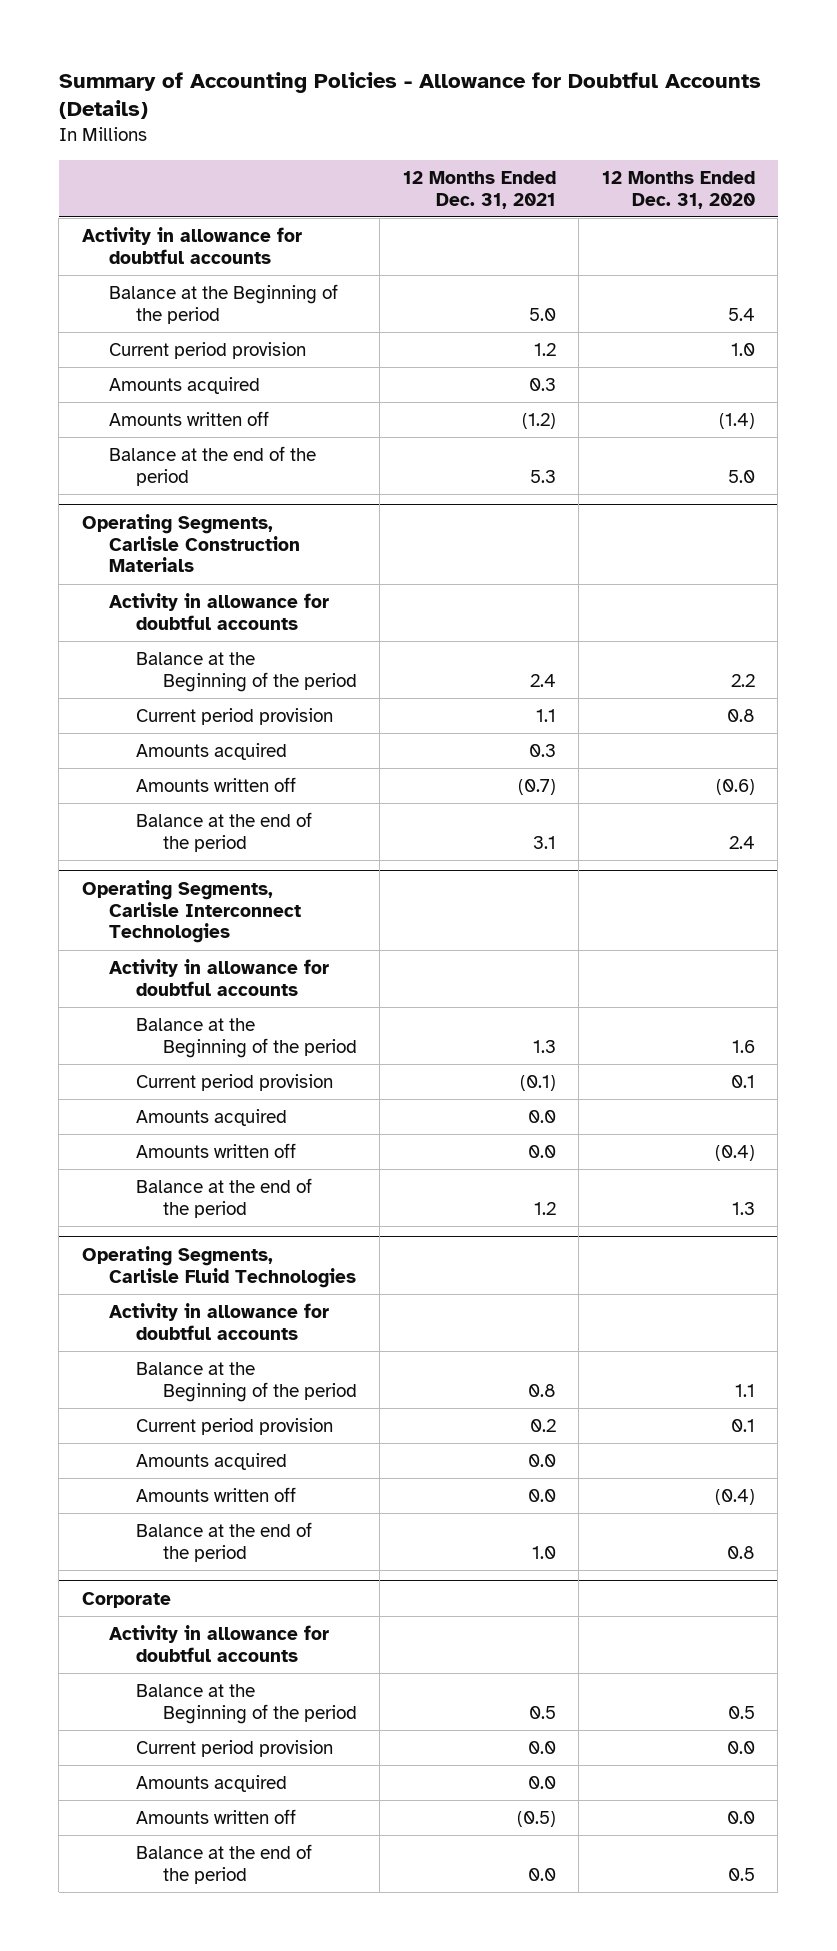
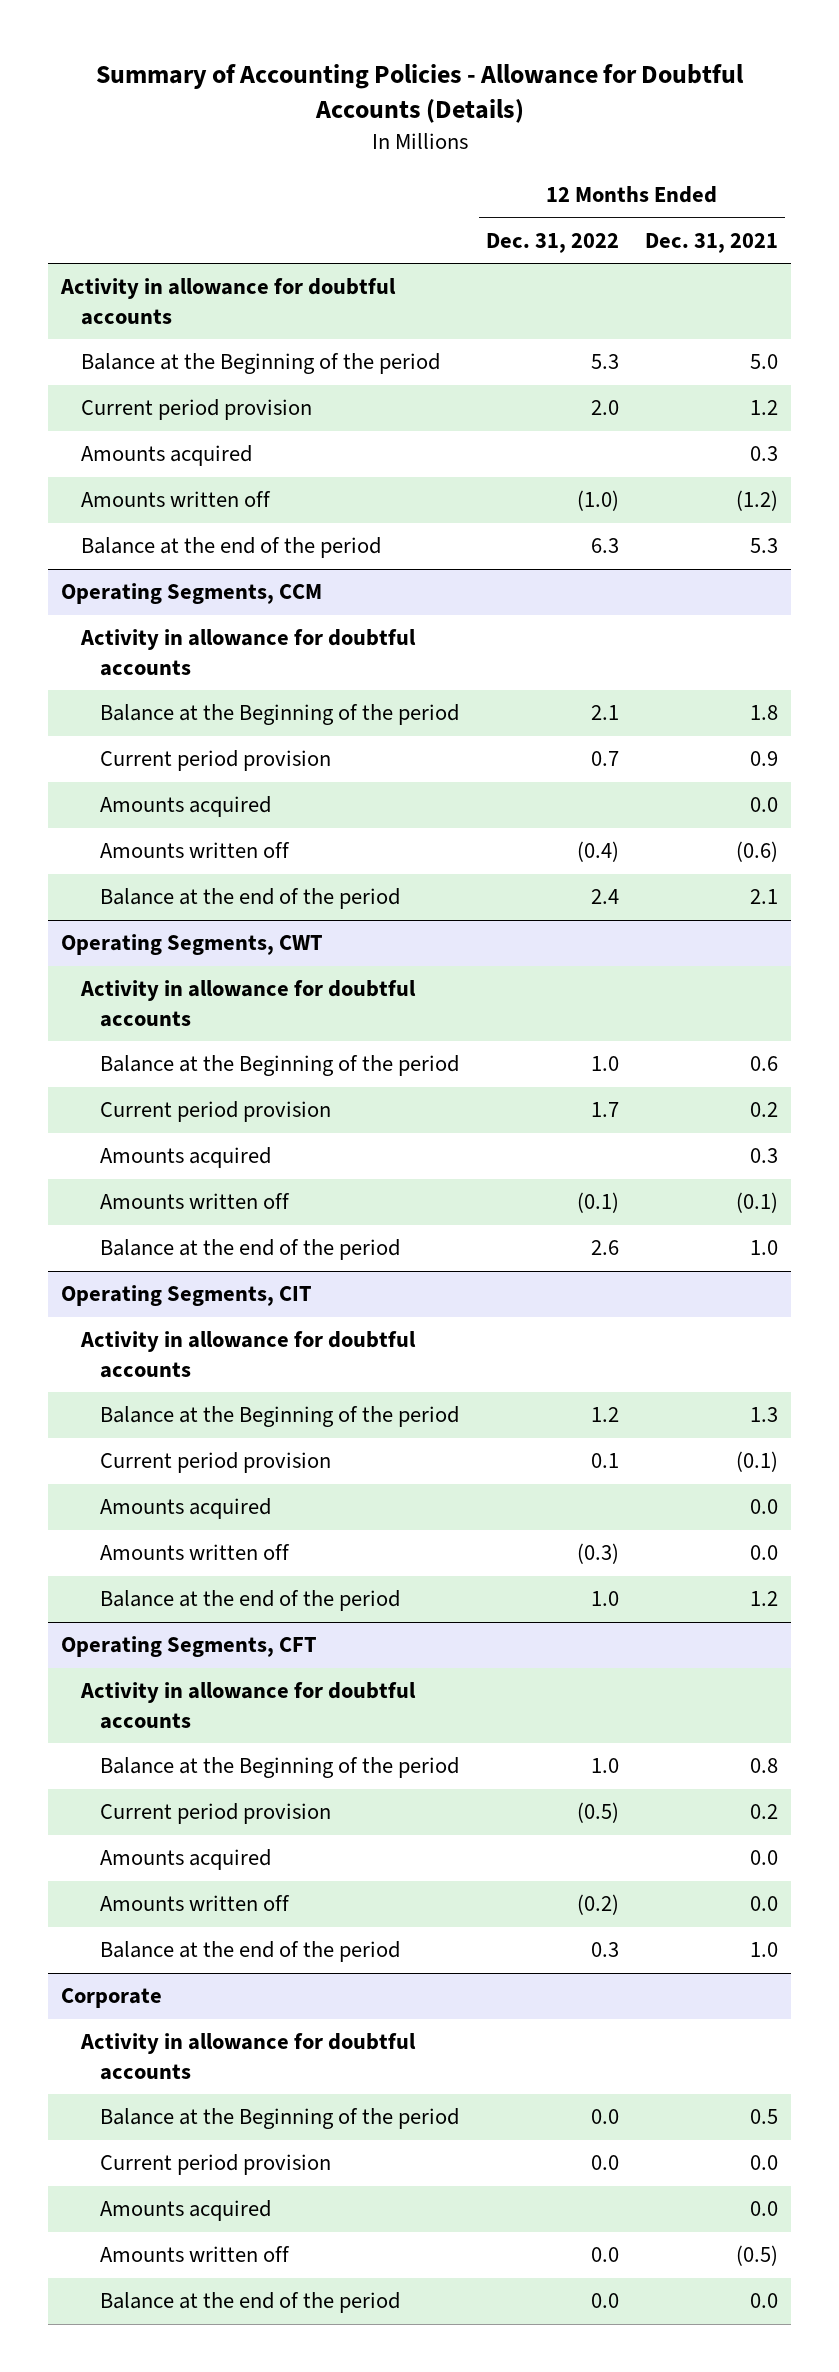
- | 12 Months Ended Dec. 31, 2021 | 12 Months Ended Dec. 31, 2020
+ | 12 Months Ended Dec. 31, 2022 | 12 Months Ended Dec. 31, 2021
- Operating Segments, Carlisle Construction Materials
+ Operating Segments, CCM
- Balance at the Beginning of the period | 2.4 | 2.2
- Current period provision | 1.1 | 0.8
+ Balance at the Beginning of the period | 2.1 | 1.8
+ Current period provision | 0.7 | 0.9
+ Amounts acquired | | 0.0
+ Amounts written off | (0.4) | (0.6)
+ Balance at the end of the period | 2.4 | 2.1
+ Operating Segments, CWT
+ Activity in allowance for doubtful accounts
+ Balance at the Beginning of the period | 1.0 | 0.6
+ Current period provision | 1.7 | 0.2
- Amounts written off | (0.7) | (0.6)
- Balance at the end of the period | 3.1 | 2.4
- Operating Segments, Carlisle Interconnect Technologies
+ Amounts written off | (0.1) | (0.1)
+ Balance at the end of the period | 2.6 | 1.0
+ Operating Segments, CIT
- Operating Segments, Carlisle Fluid Technologies
+ Operating Segments, CFT

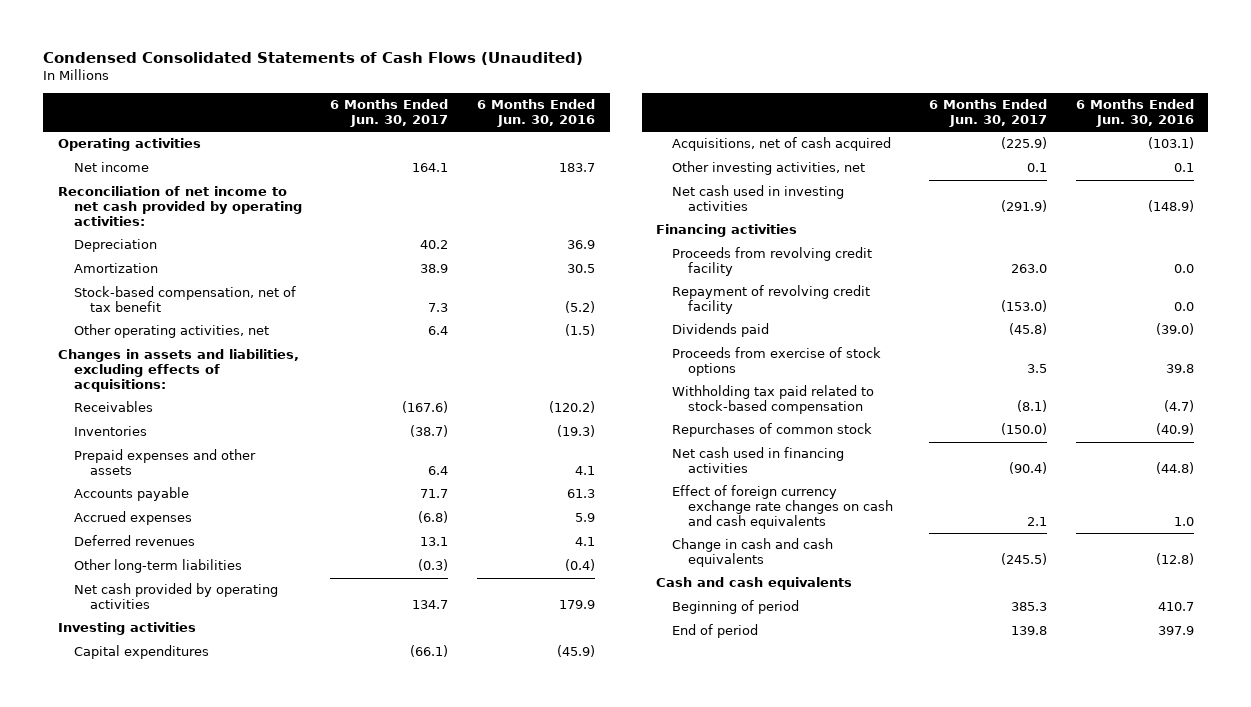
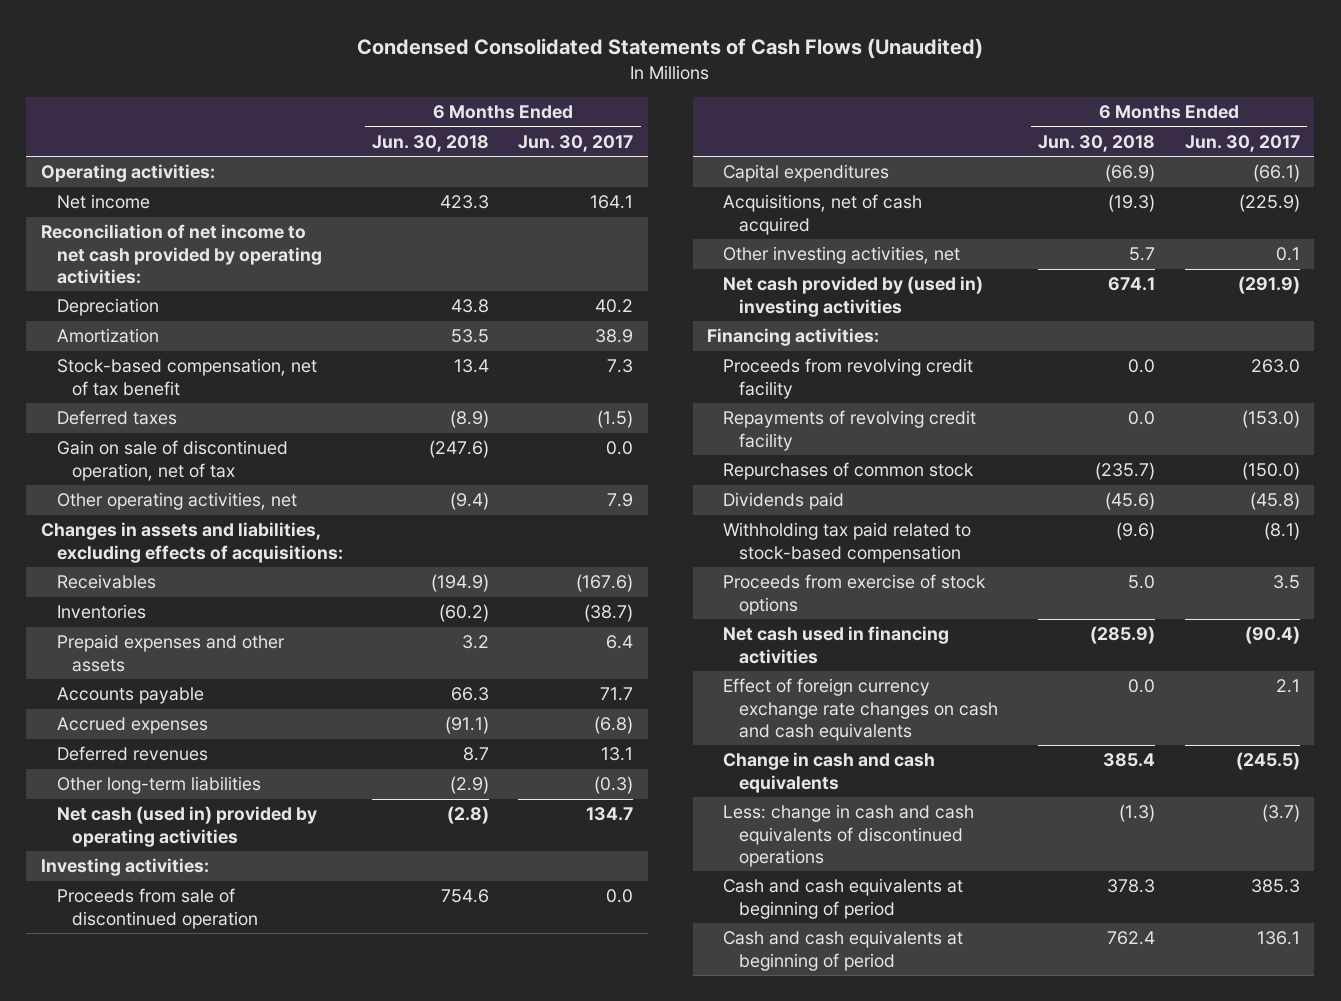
- | 6 Months Ended Jun. 30, 2017 | 6 Months Ended Jun. 30, 2016
+ | 6 Months Ended Jun. 30, 2018 | 6 Months Ended Jun. 30, 2017
- Operating activities
+ Operating activities:
- Other operating activities, net | 6.4 | (1.5)
+ Deferred taxes | (8.9) | (1.5)
+ Gain on sale of discontinued operation, net of tax | (247.6) | 0.0
+ Other operating activities, net | (9.4) | 7.9
- Net cash provided by operating activities | 134.7 | 179.9
- Investing activities
+ Net cash (used in) provided by operating activities | (2.8) | 134.7
+ Investing activities:
+ Proceeds from sale of discontinued operation | 754.6 | 0.0
- Net cash used in investing activities | (291.9) | (148.9)
- Financing activities
+ Net cash provided by (used in) investing activities | 674.1 | (291.9)
+ Financing activities:
- Repayment of revolving credit facility | (153.0) | 0.0
+ Repayments of revolving credit facility | 0.0 | (153.0)
moved up: Repurchases of common stock | (235.7) | (150.0)
moved down: Proceeds from exercise of stock options | 5.0 | 3.5
- Cash and cash equivalents
- Beginning of period | 385.3 | 410.7
- End of period | 139.8 | 397.9
+ Less: change in cash and cash equivalents of discontinued operations | (1.3) | (3.7)
+ Cash and cash equivalents at beginning of period | 378.3 | 385.3
+ Cash and cash equivalents at beginning of period | 762.4 | 136.1

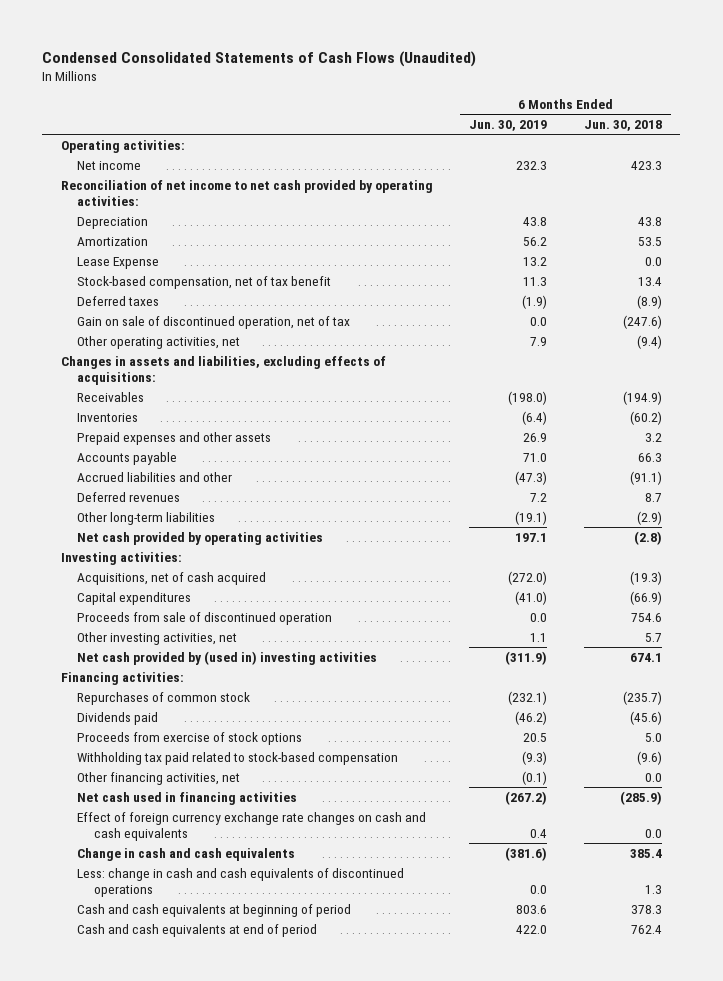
- | 6 Months Ended Jun. 30, 2018 | 6 Months Ended Jun. 30, 2017
+ | 6 Months Ended Jun. 30, 2019 | 6 Months Ended Jun. 30, 2018
+ Lease Expense | 13.2 | 0.0
- Accrued expenses | (91.1) | (6.8)
+ Accrued liabilities and other | (47.3) | (91.1)
- Net cash (used in) provided by operating activities | (2.8) | 134.7
+ Net cash provided by operating activities | 197.1 | (2.8)
moved down: Capital expenditures | (41.0) | (66.9)
moved down: Proceeds from sale of discontinued operation | 0.0 | 754.6
- Proceeds from revolving credit facility | 0.0 | 263.0
- Repayments of revolving credit facility | 0.0 | (153.0)
moved down: Withholding tax paid related to stock-based compensation | (9.3) | (9.6)
+ Other financing activities, net | (0.1) | 0.0
- Less: change in cash and cash equivalents of discontinued operations | (1.3) | (3.7)
+ Less: change in cash and cash equivalents of discontinued operations | 0.0 | 1.3
- Cash and cash equivalents at beginning of period | 762.4 | 136.1
+ Cash and cash equivalents at end of period | 422.0 | 762.4

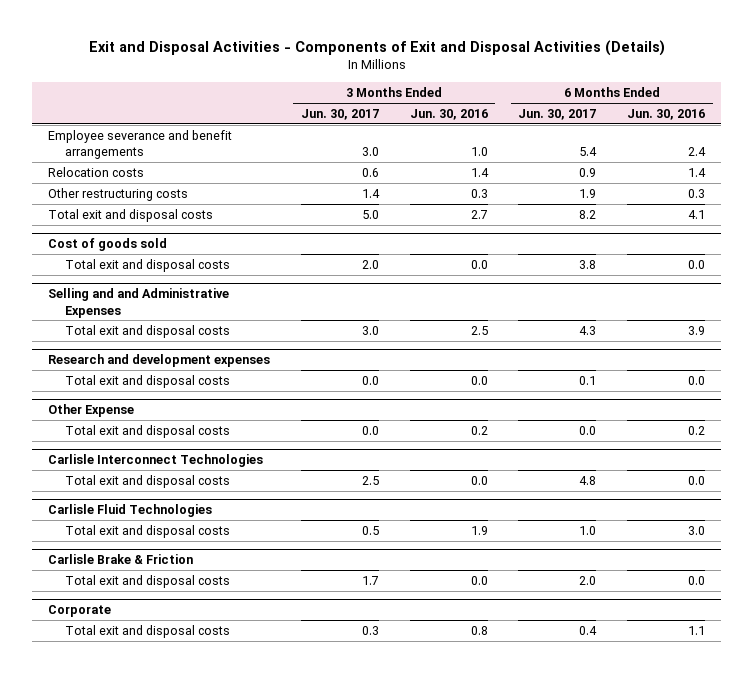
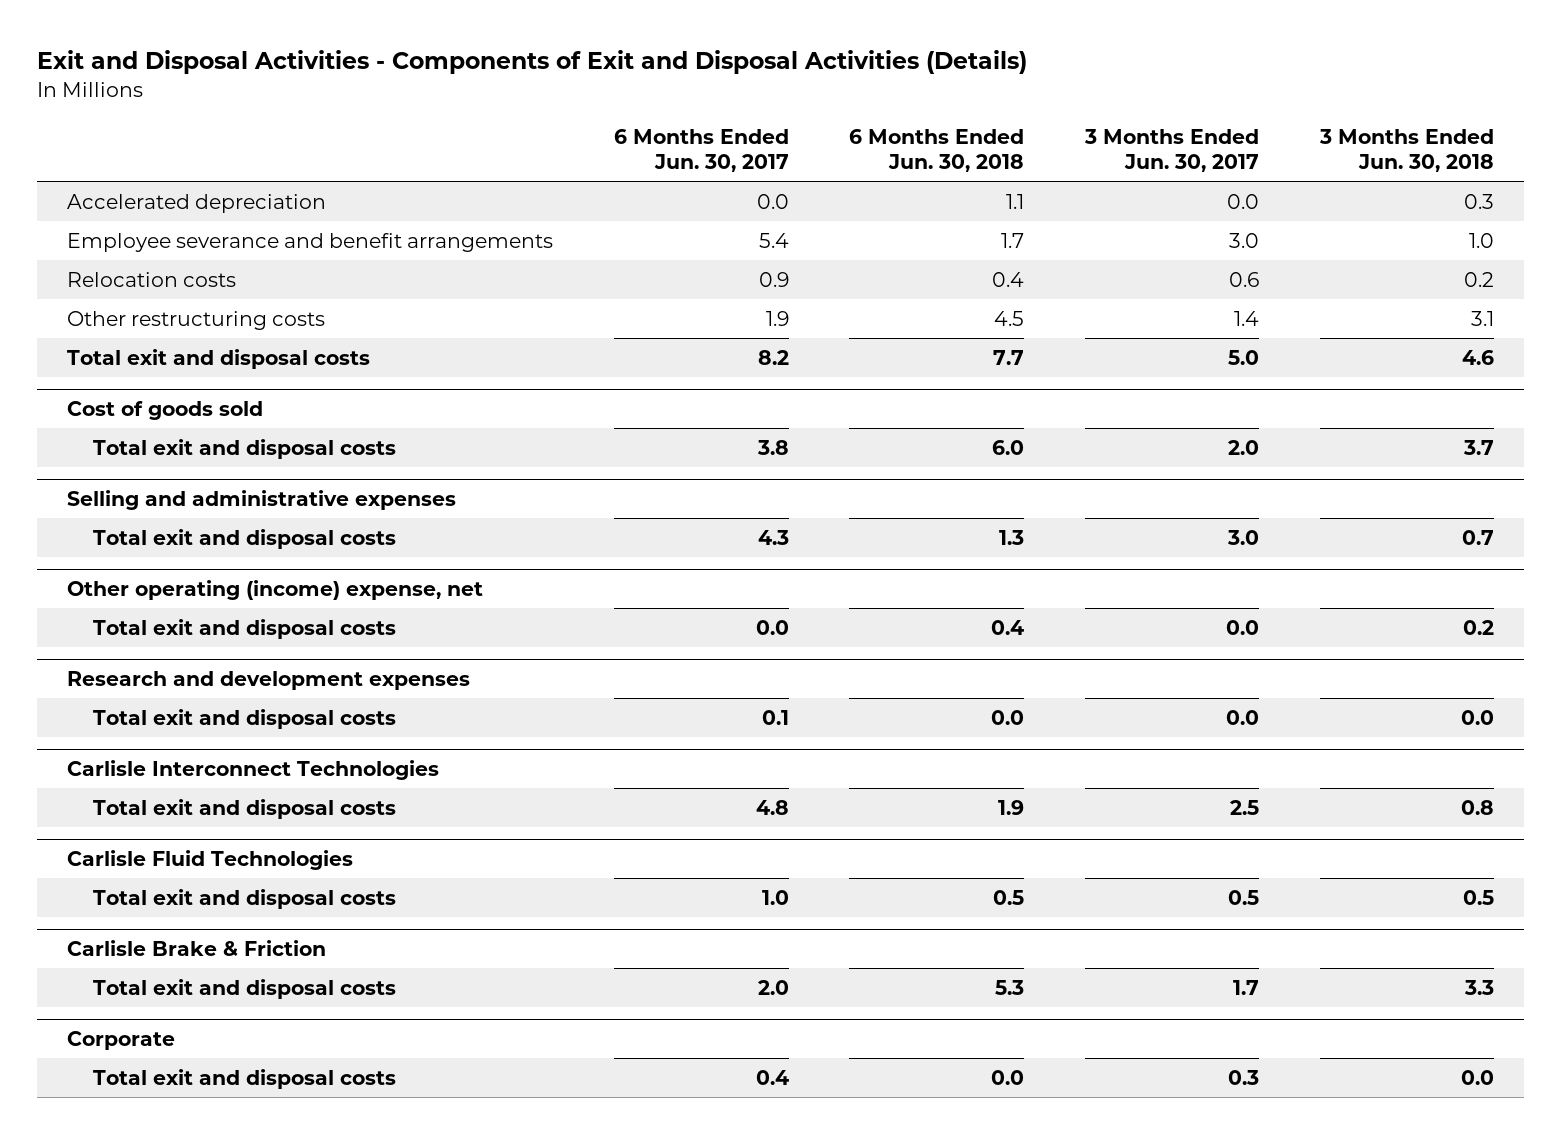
- | 3 Months Ended Jun. 30, 2017 | 3 Months Ended Jun. 30, 2016 | 6 Months Ended Jun. 30, 2017 | 6 Months Ended Jun. 30, 2016
+ | 6 Months Ended Jun. 30, 2017 | 6 Months Ended Jun. 30, 2018 | 3 Months Ended Jun. 30, 2017 | 3 Months Ended Jun. 30, 2018
+ Accelerated depreciation | 0.0 | 1.1 | 0.0 | 0.3
- Selling and and Administrative Expenses
+ Selling and administrative expenses
+ Other operating (income) expense, net
+ Total exit and disposal costs | 0.0 | 0.4 | 0.0 | 0.2
- Other Expense
- Total exit and disposal costs | 0.0 | 0.2 | 0.0 | 0.2

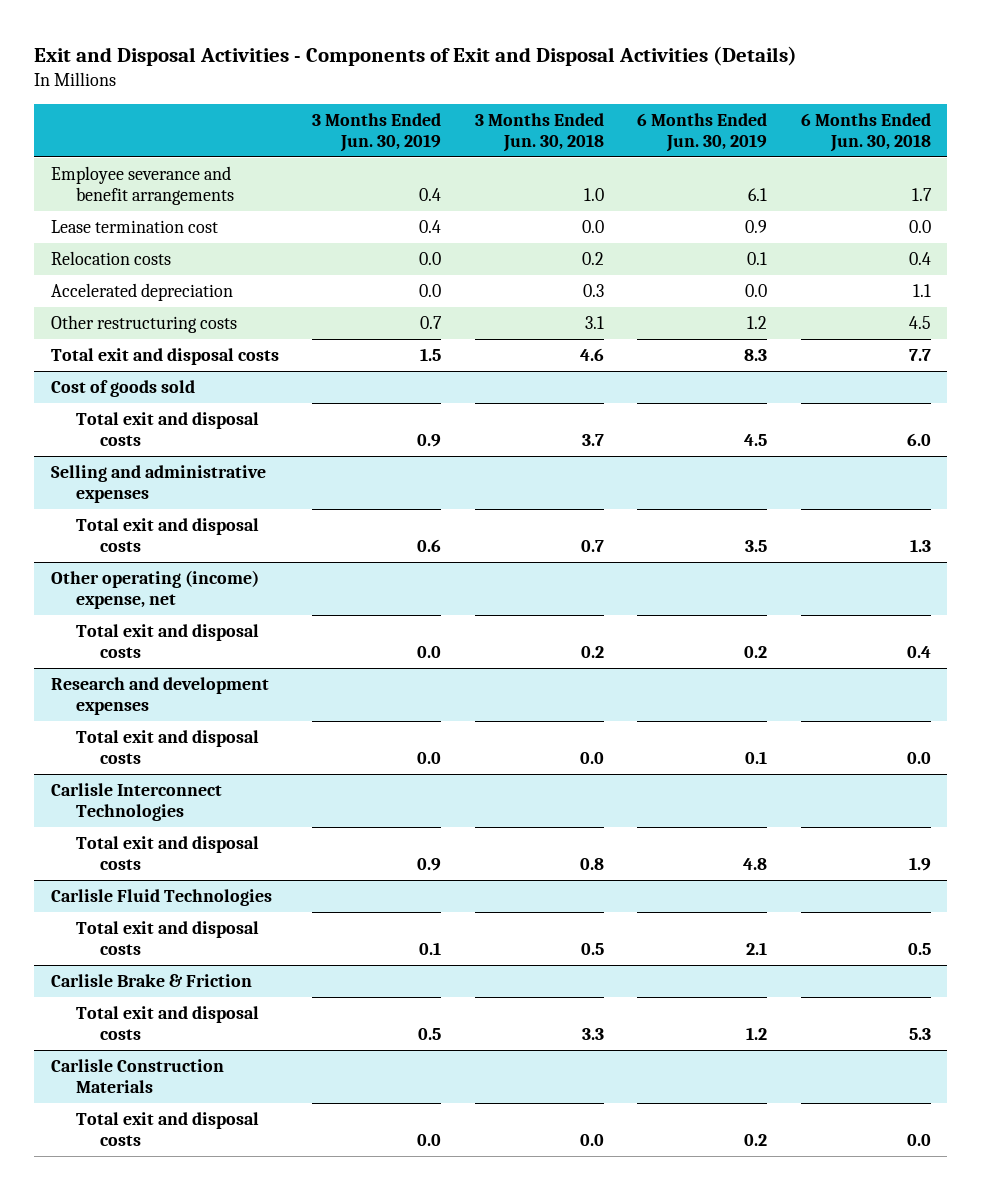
- | 6 Months Ended Jun. 30, 2017 | 6 Months Ended Jun. 30, 2018 | 3 Months Ended Jun. 30, 2017 | 3 Months Ended Jun. 30, 2018
+ | 3 Months Ended Jun. 30, 2019 | 3 Months Ended Jun. 30, 2018 | 6 Months Ended Jun. 30, 2019 | 6 Months Ended Jun. 30, 2018
+ Lease termination cost | 0.4 | 0.0 | 0.9 | 0.0
moved down: Accelerated depreciation | 0.0 | 0.3 | 0.0 | 1.1
- Corporate
+ Carlisle Construction Materials

